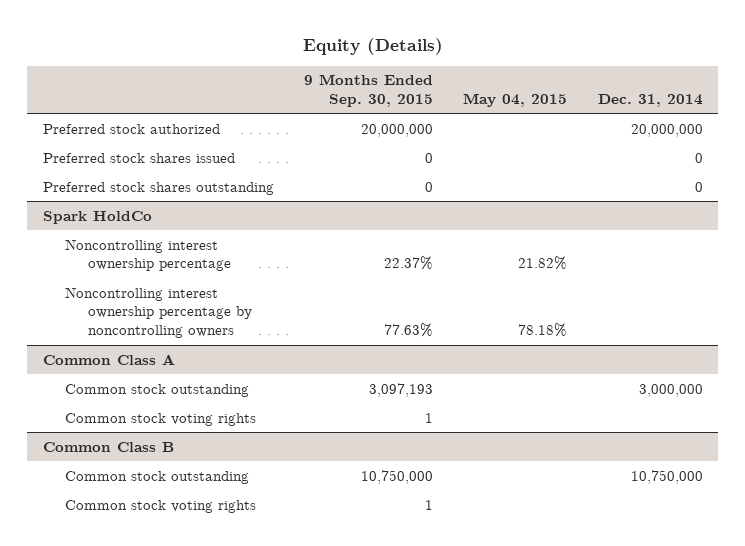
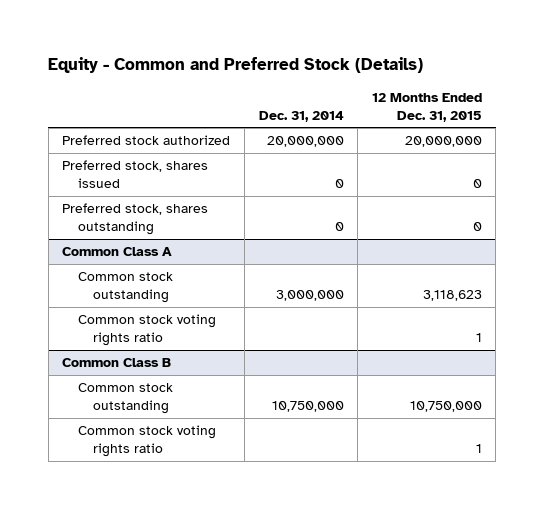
- Equity (Details)
+ Equity - Common and Preferred Stock (Details)
- | 9 Months Ended Sep. 30, 2015 | May 04, 2015 | Dec. 31, 2014
+ | Dec. 31, 2014 | 12 Months Ended Dec. 31, 2015
- Preferred stock shares issued | 0 | | 0
- Preferred stock shares outstanding | 0 | | 0
- Spark HoldCo
- Noncontrolling interest ownership percentage | 22.37% | 21.82% |
- Noncontrolling interest ownership percentage by noncontrolling owners | 77.63% | 78.18% |
+ Preferred stock, shares issued | 0 | 0
+ Preferred stock, shares outstanding | 0 | 0
@ Common Class A
- Common stock voting rights | 1 | |
+ Common stock voting rights ratio | | 1
@ Common Class B
- Common stock voting rights | 1 | |
+ Common stock voting rights ratio | | 1

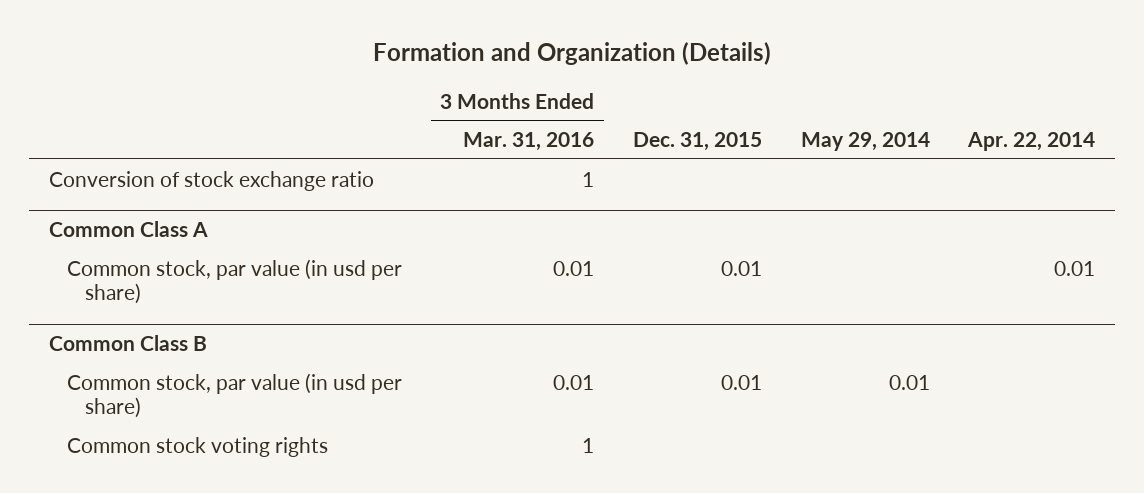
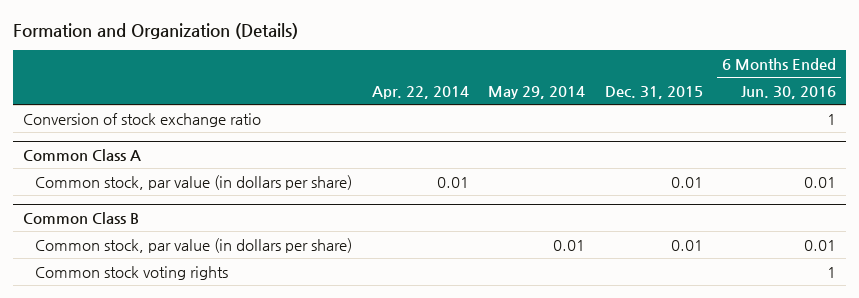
- | 3 Months Ended Mar. 31, 2016 | Dec. 31, 2015 | May 29, 2014 | Apr. 22, 2014
+ | Apr. 22, 2014 | May 29, 2014 | Dec. 31, 2015 | 6 Months Ended Jun. 30, 2016
@ Common Class A
- Common stock, par value (in usd per share) | 0.01 | 0.01 | | 0.01
+ Common stock, par value (in dollars per share) | 0.01 | | 0.01 | 0.01
@ Common Class B
- Common stock, par value (in usd per share) | 0.01 | 0.01 | 0.01 |
+ Common stock, par value (in dollars per share) | | 0.01 | 0.01 | 0.01

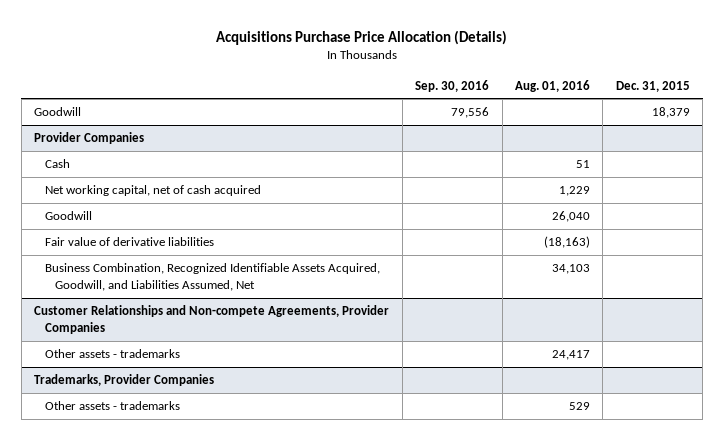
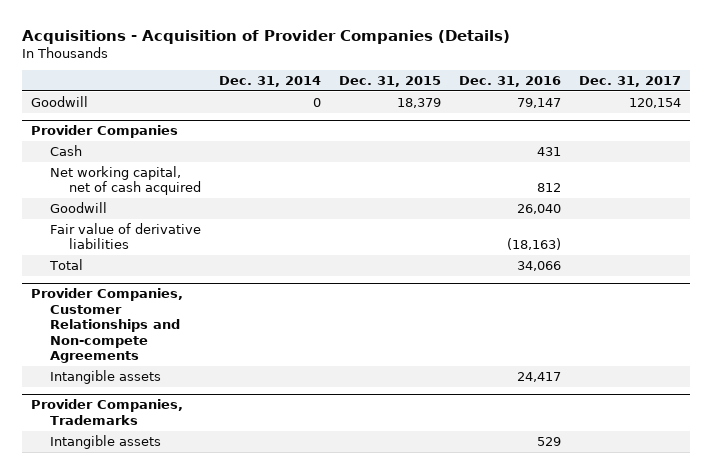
- Acquisitions Purchase Price Allocation (Details)
+ Acquisitions - Acquisition of Provider Companies (Details)
- | Sep. 30, 2016 | Aug. 01, 2016 | Dec. 31, 2015
+ | Dec. 31, 2014 | Dec. 31, 2015 | Dec. 31, 2016 | Dec. 31, 2017
@ Provider Companies
- Business Combination, Recognized Identifiable Assets Acquired, Goodwill, and Liabilities Assumed, Net | | 34,103 |
- Customer Relationships and Non-compete Agreements, Provider Companies
- Other assets - trademarks | | 24,417 |
- Trademarks, Provider Companies
- Other assets - trademarks | | 529 |
@ Provider Companies
+ Total | | | 34,066 |
+ Provider Companies, Customer Relationships and Non-compete Agreements
+ Intangible assets | | | 24,417 |
+ Provider Companies, Trademarks
+ Intangible assets | | | 529 |

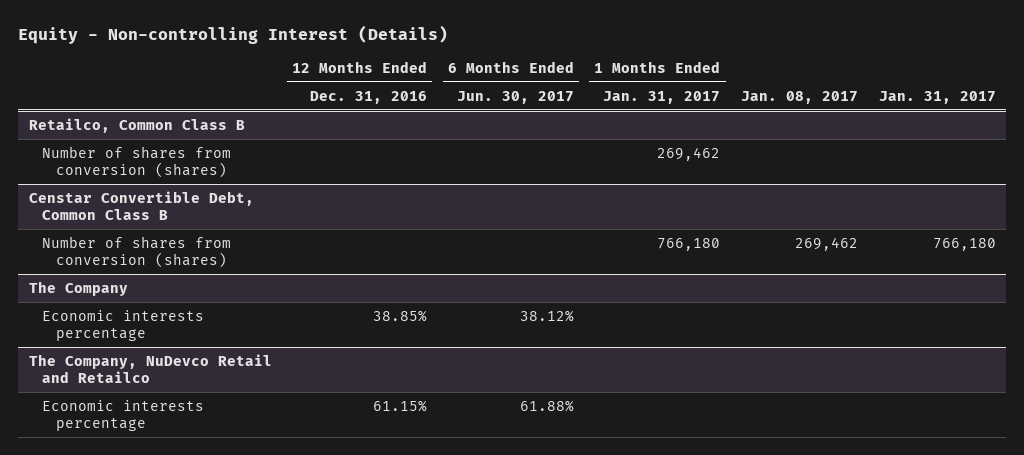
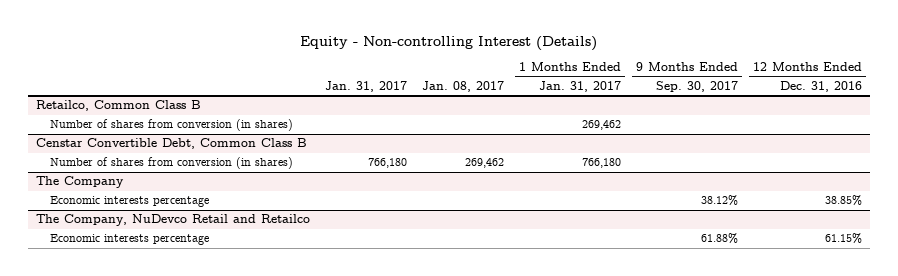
- | 12 Months Ended Dec. 31, 2016 | 6 Months Ended Jun. 30, 2017 | 1 Months Ended Jan. 31, 2017 | Jan. 08, 2017 | Jan. 31, 2017
+ | Jan. 31, 2017 | Jan. 08, 2017 | 1 Months Ended Jan. 31, 2017 | 9 Months Ended Sep. 30, 2017 | 12 Months Ended Dec. 31, 2016
@ Retailco, Common Class B
- Number of shares from conversion (shares) | | | 269,462 | |
+ Number of shares from conversion (in shares) | | | 269,462 | |
@ Censtar Convertible Debt, Common Class B
- Number of shares from conversion (shares) | | | 766,180 | 269,462 | 766,180
+ Number of shares from conversion (in shares) | 766,180 | 269,462 | 766,180 | |

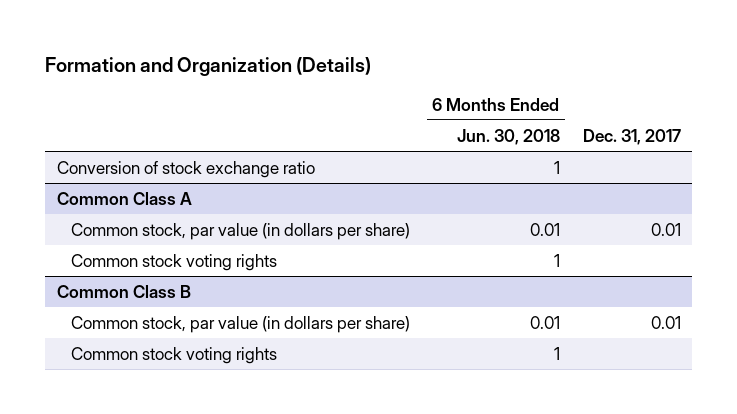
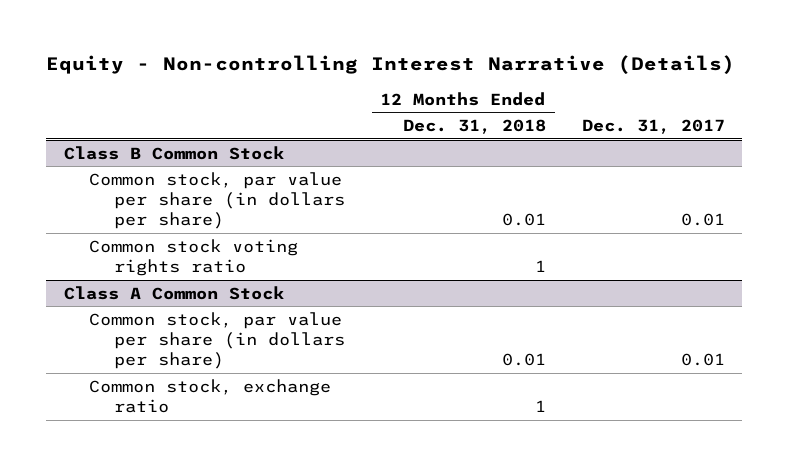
- Formation and Organization (Details)
+ Equity - Non-controlling Interest Narrative (Details)
- | 6 Months Ended Jun. 30, 2018 | Dec. 31, 2017
+ | 12 Months Ended Dec. 31, 2018 | Dec. 31, 2017
- Conversion of stock exchange ratio | 1 |
- Common Class A
- Common stock, par value (in dollars per share) | 0.01 | 0.01
- Common stock voting rights | 1 |
- Common Class B
- Common stock, par value (in dollars per share) | 0.01 | 0.01
- Common stock voting rights | 1 |
+ Class B Common Stock
+ Common stock, par value per share (in dollars per share) | 0.01 | 0.01
+ Common stock voting rights ratio | 1 |
+ Class A Common Stock
+ Common stock, par value per share (in dollars per share) | 0.01 | 0.01
+ Common stock, exchange ratio | 1 |

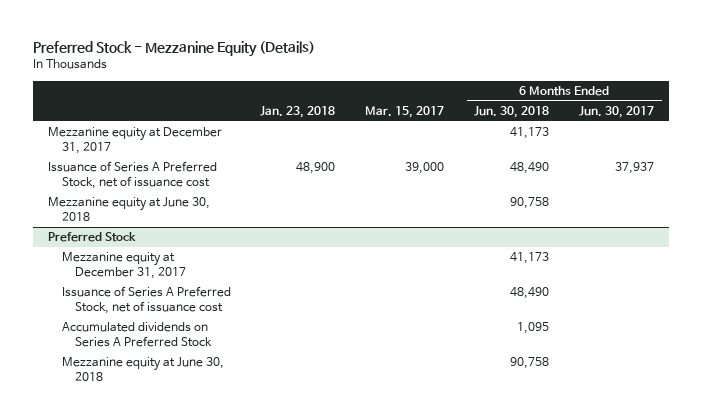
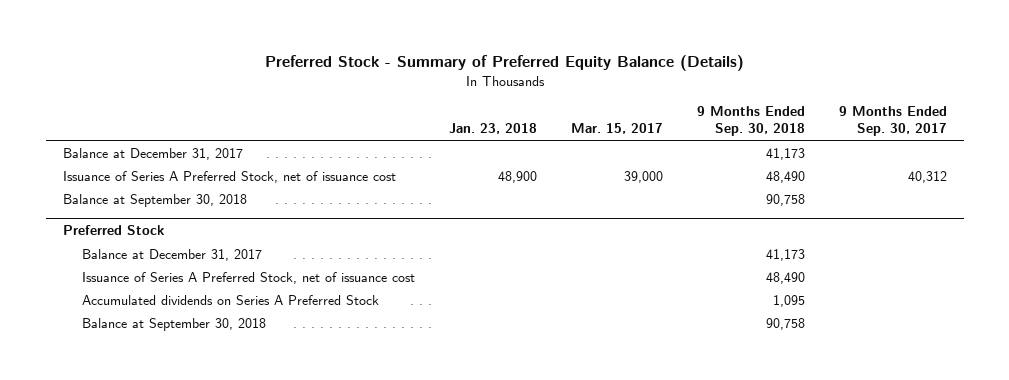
- Preferred Stock - Mezzanine Equity (Details)
+ Preferred Stock - Summary of Preferred Equity Balance (Details)
- | Jan. 23, 2018 | Mar. 15, 2017 | 6 Months Ended Jun. 30, 2018 | 6 Months Ended Jun. 30, 2017
+ | Jan. 23, 2018 | Mar. 15, 2017 | 9 Months Ended Sep. 30, 2018 | 9 Months Ended Sep. 30, 2017
- Mezzanine equity at December 31, 2017 | | | 41,173 |
+ Balance at December 31, 2017 | | | 41,173 |
- Mezzanine equity at June 30, 2018 | | | 90,758 |
+ Balance at September 30, 2018 | | | 90,758 |
@ Preferred Stock
- Mezzanine equity at December 31, 2017 | | | 41,173 |
+ Balance at December 31, 2017 | | | 41,173 |
- Mezzanine equity at June 30, 2018 | | | 90,758 |
+ Balance at September 30, 2018 | | | 90,758 |

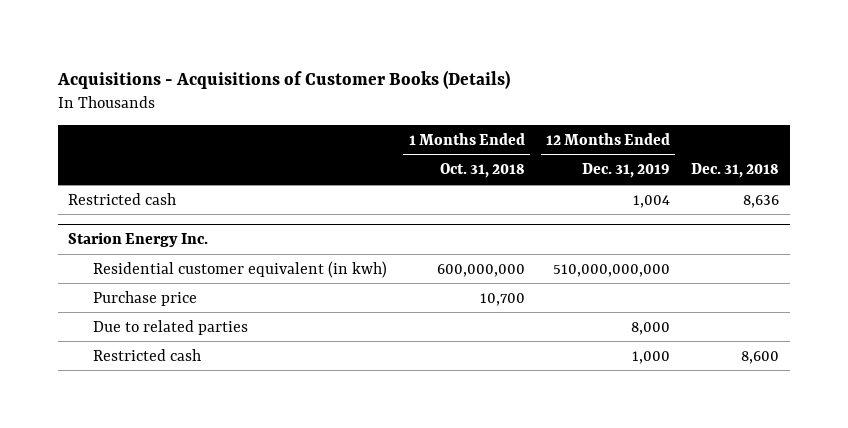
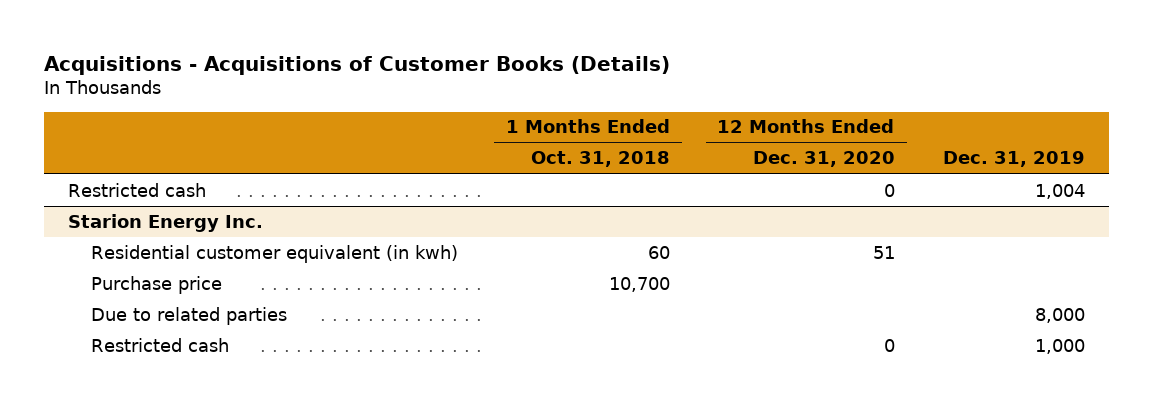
- | 1 Months Ended Oct. 31, 2018 | 12 Months Ended Dec. 31, 2019 | Dec. 31, 2018
+ | 1 Months Ended Oct. 31, 2018 | 12 Months Ended Dec. 31, 2020 | Dec. 31, 2019
@ Starion Energy Inc.
- Residential customer equivalent (in kwh) | 600,000,000 | 510,000,000,000 |
+ Residential customer equivalent (in kwh) | 60 | 51 |

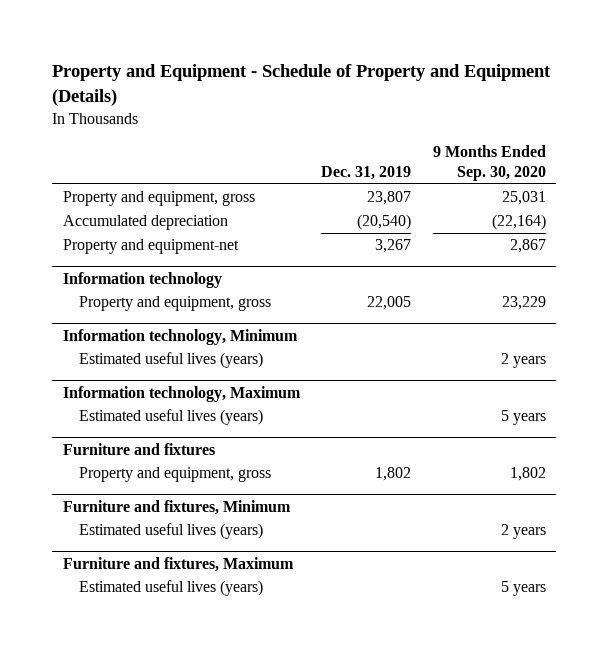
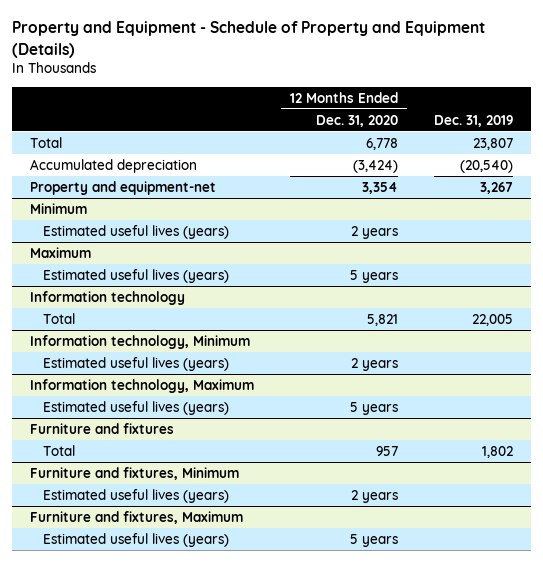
- | Dec. 31, 2019 | 9 Months Ended Sep. 30, 2020
+ | 12 Months Ended Dec. 31, 2020 | Dec. 31, 2019
- Property and equipment, gross | 23,807 | 25,031
+ Total | 6,778 | 23,807
+ Minimum
+ Estimated useful lives (years) | 2 years |
+ Maximum
+ Estimated useful lives (years) | 5 years |
@ Information technology
- Property and equipment, gross | 22,005 | 23,229
+ Total | 5,821 | 22,005
@ Furniture and fixtures
- Property and equipment, gross | 1,802 | 1,802
+ Total | 957 | 1,802

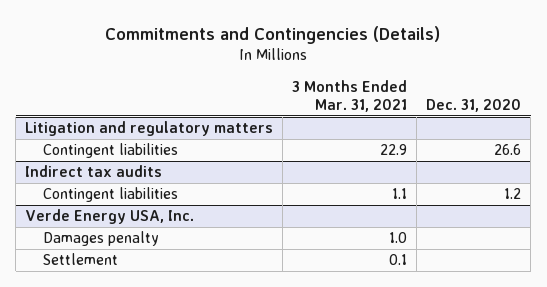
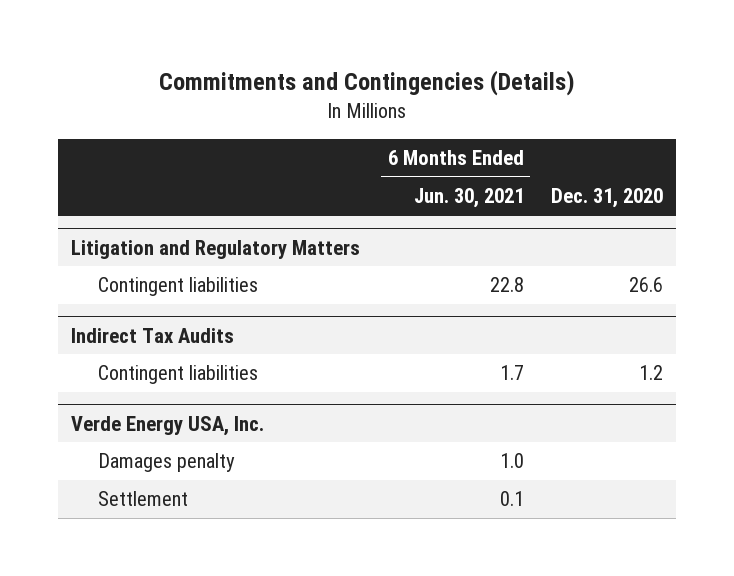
- | 3 Months Ended Mar. 31, 2021 | Dec. 31, 2020
+ | 6 Months Ended Jun. 30, 2021 | Dec. 31, 2020
- Litigation and regulatory matters
+ Litigation and Regulatory Matters
- Indirect tax audits
+ Indirect Tax Audits

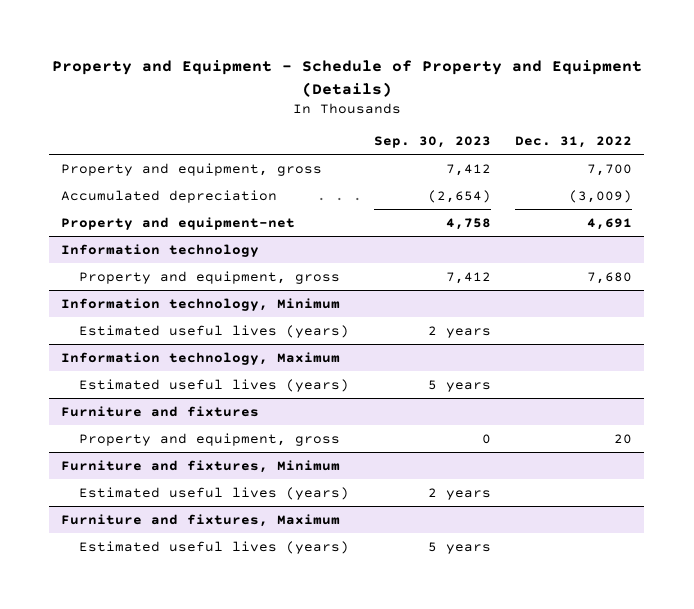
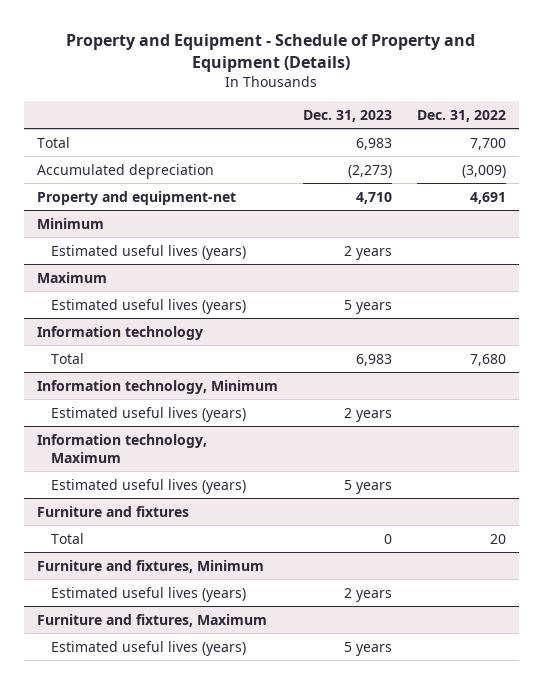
- | Sep. 30, 2023 | Dec. 31, 2022
+ | Dec. 31, 2023 | Dec. 31, 2022
- Property and equipment, gross | 7,412 | 7,700
+ Total | 6,983 | 7,700
+ Minimum
+ Estimated useful lives (years) | 2 years |
+ Maximum
+ Estimated useful lives (years) | 5 years |
@ Information technology
- Property and equipment, gross | 7,412 | 7,680
+ Total | 6,983 | 7,680
@ Furniture and fixtures
- Property and equipment, gross | 0 | 20
+ Total | 0 | 20

